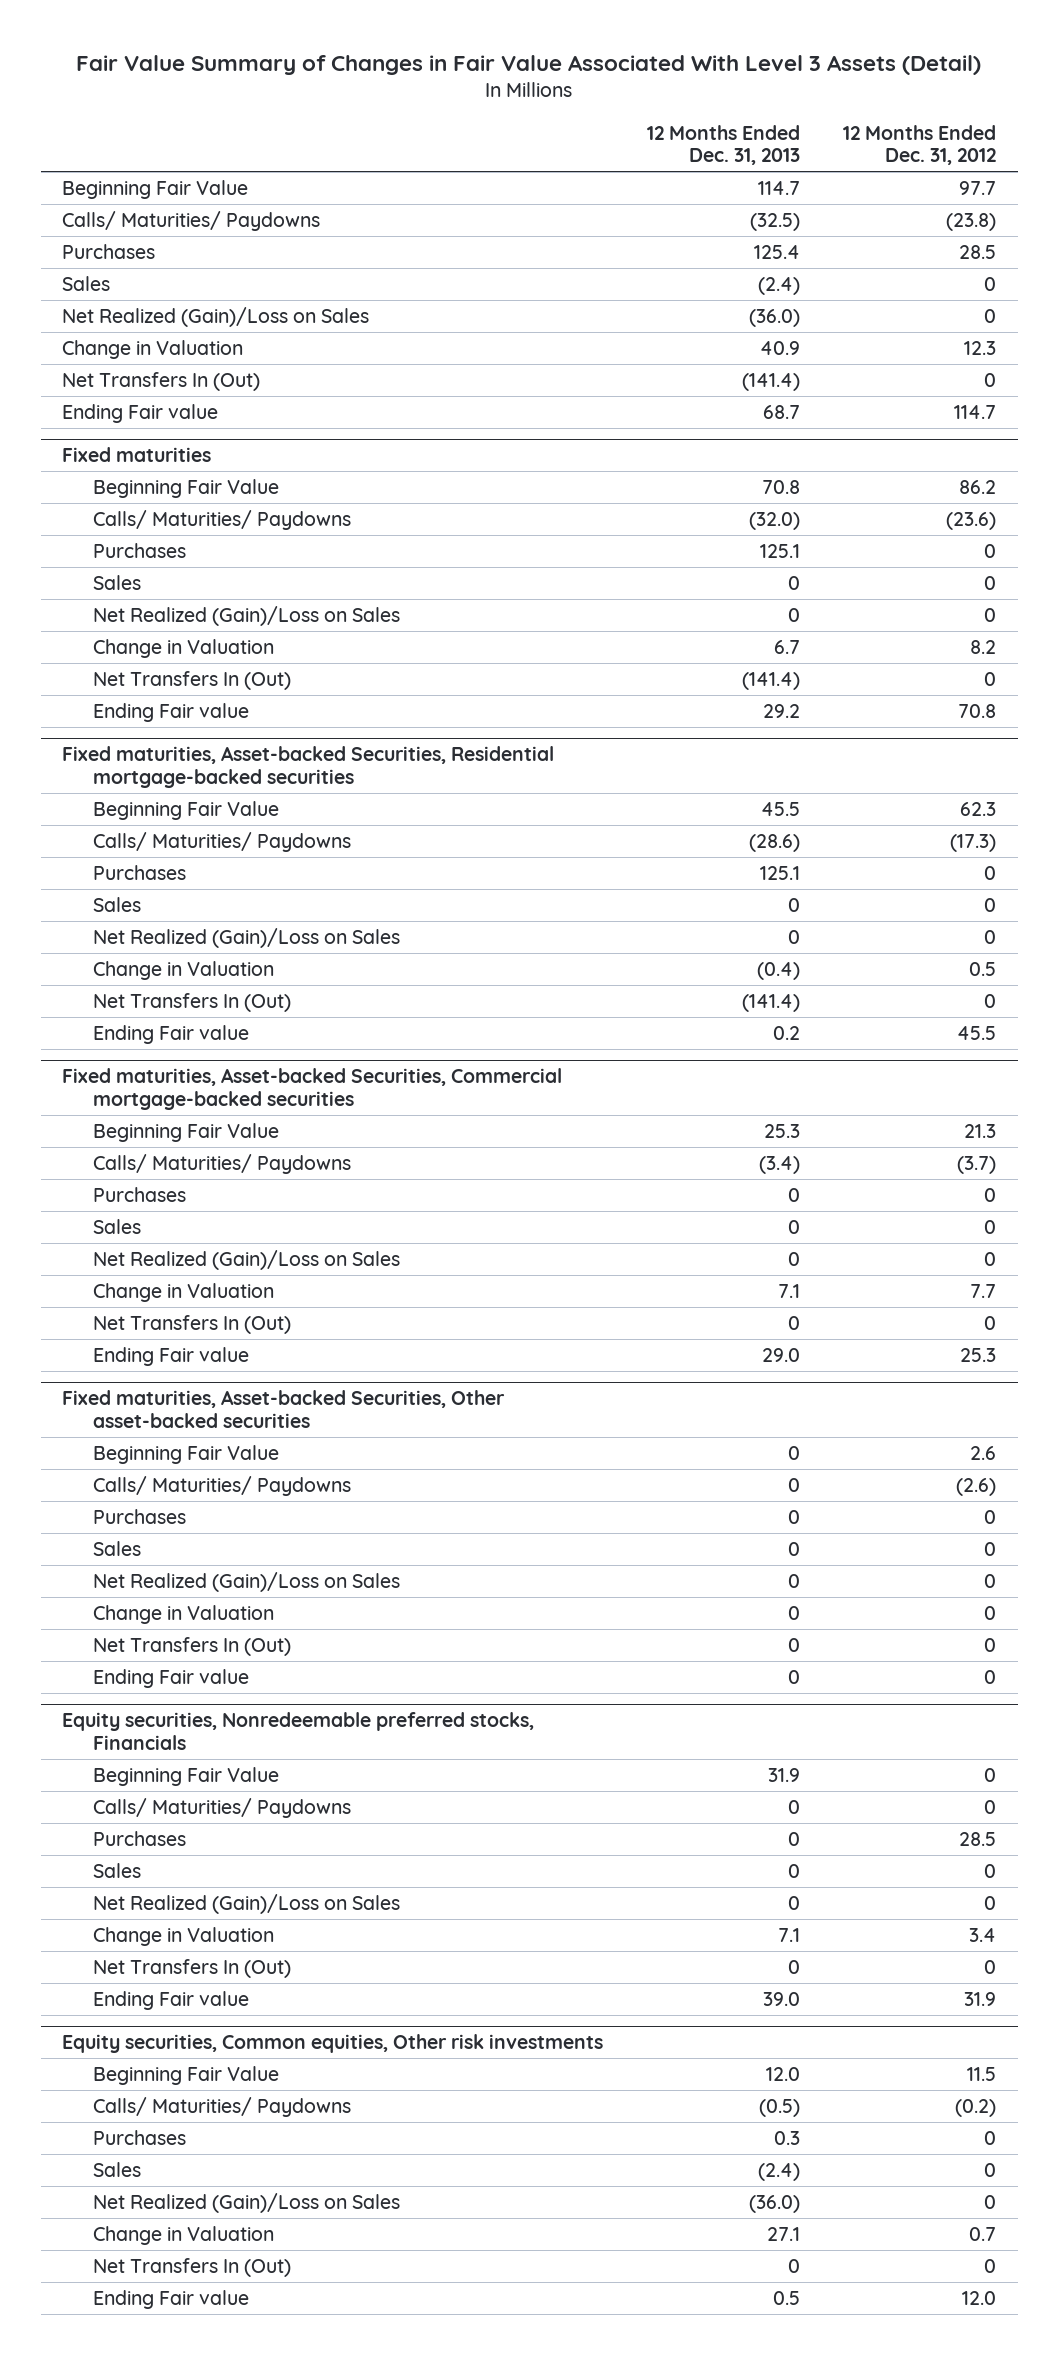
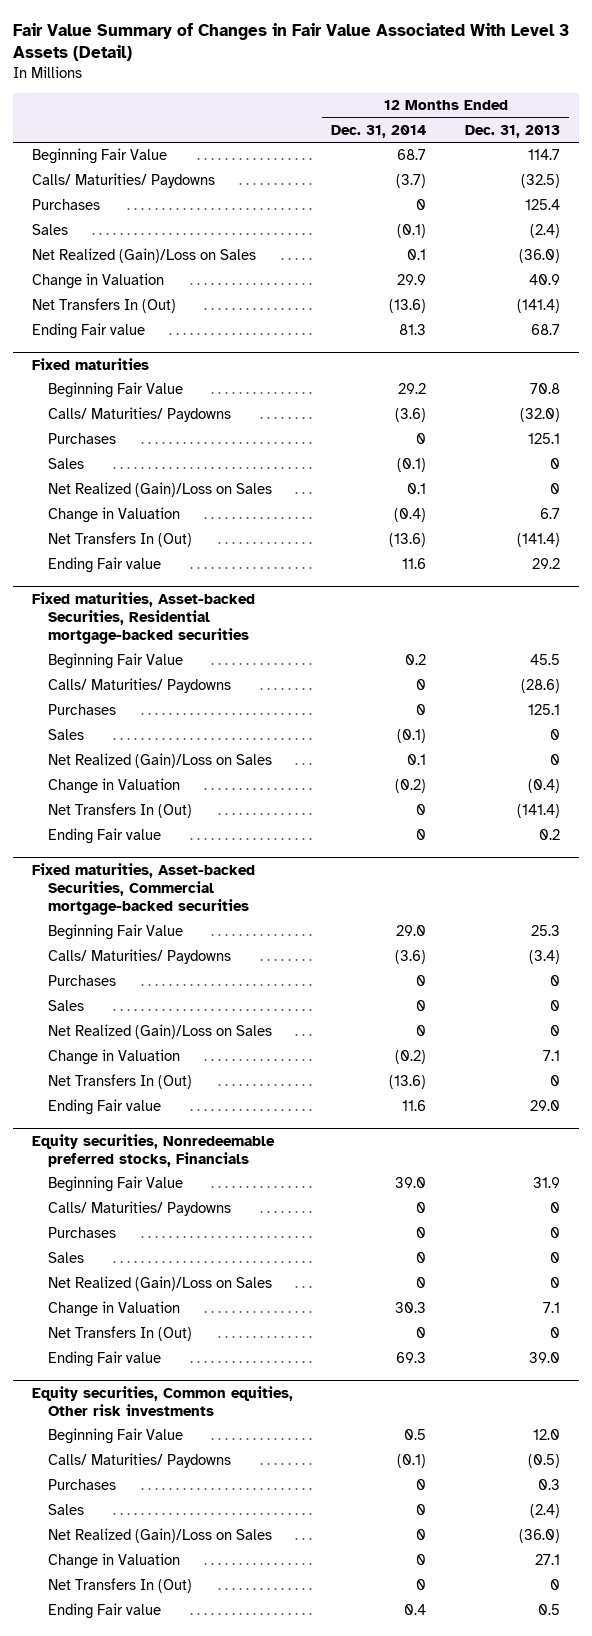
- | 12 Months Ended Dec. 31, 2013 | 12 Months Ended Dec. 31, 2012
+ | 12 Months Ended Dec. 31, 2014 | 12 Months Ended Dec. 31, 2013
- Fixed maturities, Asset-backed Securities, Other asset-backed securities
- Beginning Fair Value | 0 | 2.6
- Calls/ Maturities/ Paydowns | 0 | (2.6)
- Purchases | 0 | 0
- Sales | 0 | 0
- Net Realized (Gain)/Loss on Sales | 0 | 0
- Change in Valuation | 0 | 0
- Net Transfers In (Out) | 0 | 0
- Ending Fair value | 0 | 0

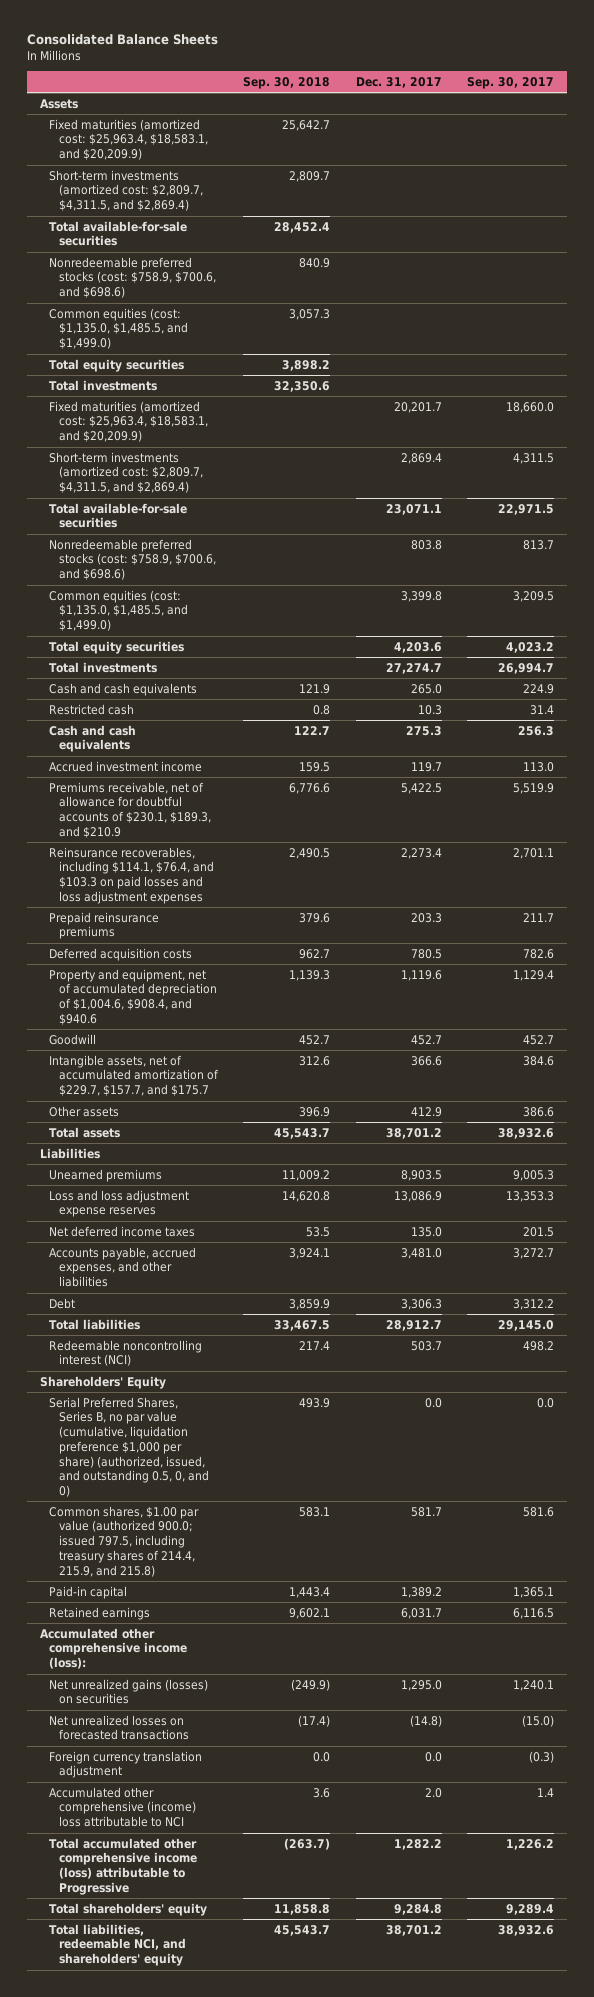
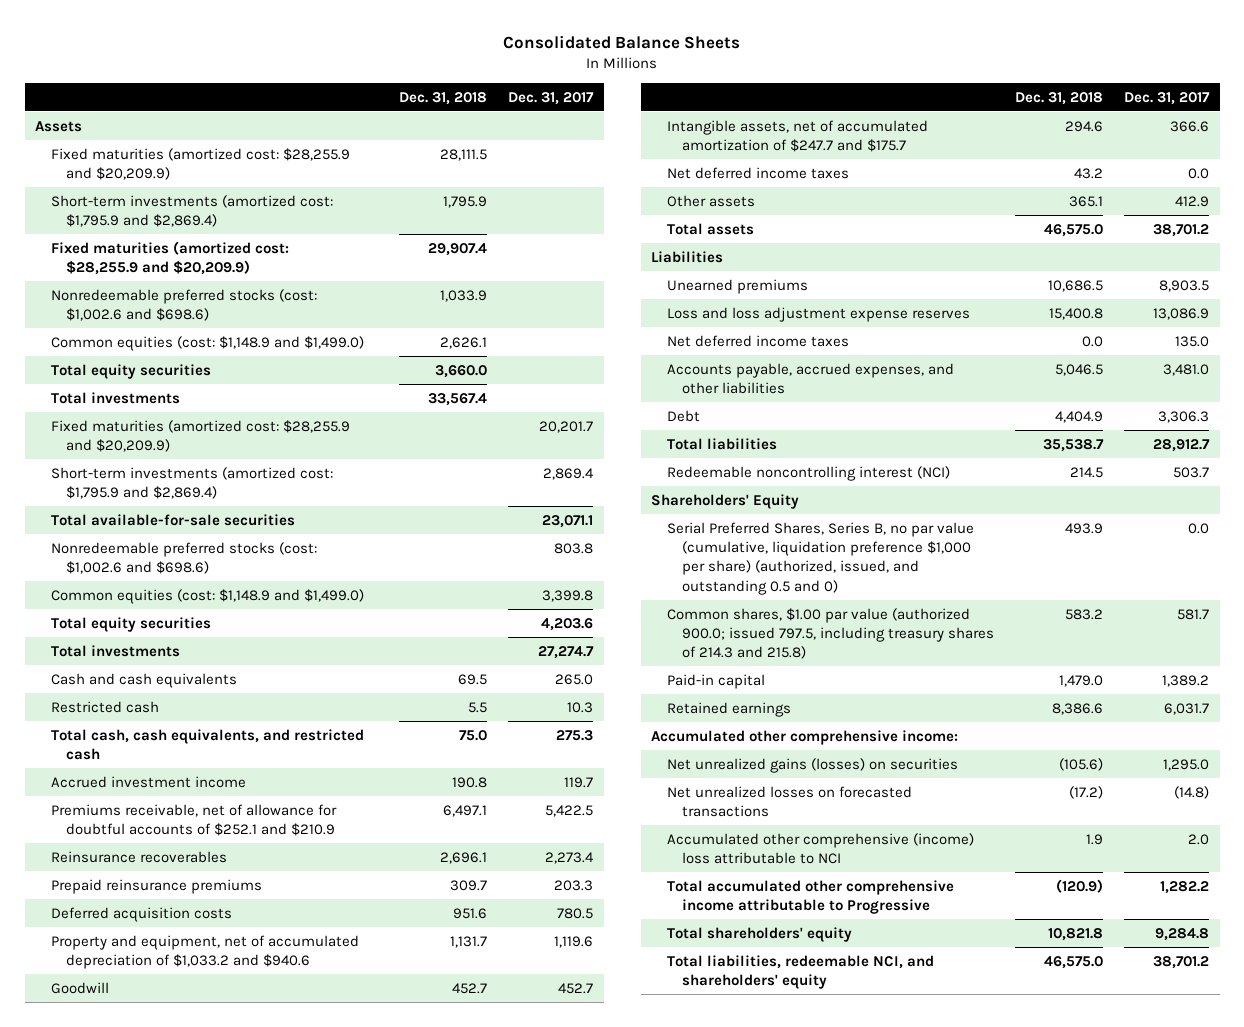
- | Sep. 30, 2018 | Dec. 31, 2017 | Sep. 30, 2017
+ | Dec. 31, 2018 | Dec. 31, 2017
- Fixed maturities (amortized cost: $25,963.4, $18,583.1, and $20,209.9) | 25,642.7 | |
- Short-term investments (amortized cost: $2,809.7, $4,311.5, and $2,869.4) | 2,809.7 | |
- Total available-for-sale securities | 28,452.4 | |
- Nonredeemable preferred stocks (cost: $758.9, $700.6, and $698.6) | 840.9 | |
- Common equities (cost: $1,135.0, $1,485.5, and $1,499.0) | 3,057.3 | |
+ Fixed maturities (amortized cost: $28,255.9 and $20,209.9) | 28,111.5 |
+ Short-term investments (amortized cost: $1,795.9 and $2,869.4) | 1,795.9 |
+ Fixed maturities (amortized cost: $28,255.9 and $20,209.9) | 29,907.4 |
+ Nonredeemable preferred stocks (cost: $1,002.6 and $698.6) | 1,033.9 |
+ Common equities (cost: $1,148.9 and $1,499.0) | 2,626.1 |
- Fixed maturities (amortized cost: $25,963.4, $18,583.1, and $20,209.9) | | 20,201.7 | 18,660.0
- Short-term investments (amortized cost: $2,809.7, $4,311.5, and $2,869.4) | | 2,869.4 | 4,311.5
+ Fixed maturities (amortized cost: $28,255.9 and $20,209.9) | | 20,201.7
+ Short-term investments (amortized cost: $1,795.9 and $2,869.4) | | 2,869.4
- Nonredeemable preferred stocks (cost: $758.9, $700.6, and $698.6) | | 803.8 | 813.7
- Common equities (cost: $1,135.0, $1,485.5, and $1,499.0) | | 3,399.8 | 3,209.5
+ Nonredeemable preferred stocks (cost: $1,002.6 and $698.6) | | 803.8
+ Common equities (cost: $1,148.9 and $1,499.0) | | 3,399.8
- Cash and cash equivalents | 122.7 | 275.3 | 256.3
+ Total cash, cash equivalents, and restricted cash | 75.0 | 275.3
- Premiums receivable, net of allowance for doubtful accounts of $230.1, $189.3, and $210.9 | 6,776.6 | 5,422.5 | 5,519.9
- Reinsurance recoverables, including $114.1, $76.4, and $103.3 on paid losses and loss adjustment expenses | 2,490.5 | 2,273.4 | 2,701.1
+ Premiums receivable, net of allowance for doubtful accounts of $252.1 and $210.9 | 6,497.1 | 5,422.5
+ Reinsurance recoverables | 2,696.1 | 2,273.4
- Property and equipment, net of accumulated depreciation of $1,004.6, $908.4, and $940.6 | 1,139.3 | 1,119.6 | 1,129.4
+ Property and equipment, net of accumulated depreciation of $1,033.2 and $940.6 | 1,131.7 | 1,119.6
- Intangible assets, net of accumulated amortization of $229.7, $157.7, and $175.7 | 312.6 | 366.6 | 384.6
+ Intangible assets, net of accumulated amortization of $247.7 and $175.7 | 294.6 | 366.6
+ Net deferred income taxes | 43.2 | 0.0
- Serial Preferred Shares, Series B, no par value (cumulative, liquidation preference $1,000 per share) (authorized, issued, and outstanding 0.5, 0, and 0) | 493.9 | 0.0 | 0.0
- Common shares, $1.00 par value (authorized 900.0; issued 797.5, including treasury shares of 214.4, 215.9, and 215.8) | 583.1 | 581.7 | 581.6
+ Serial Preferred Shares, Series B, no par value (cumulative, liquidation preference $1,000 per share) (authorized, issued, and outstanding 0.5 and 0) | 493.9 | 0.0
+ Common shares, $1.00 par value (authorized 900.0; issued 797.5, including treasury shares of 214.3 and 215.8) | 583.2 | 581.7
- Accumulated other comprehensive income (loss):
+ Accumulated other comprehensive income:
- Foreign currency translation adjustment | 0.0 | 0.0 | (0.3)
- Total accumulated other comprehensive income (loss) attributable to Progressive | (263.7) | 1,282.2 | 1,226.2
+ Total accumulated other comprehensive income attributable to Progressive | (120.9) | 1,282.2

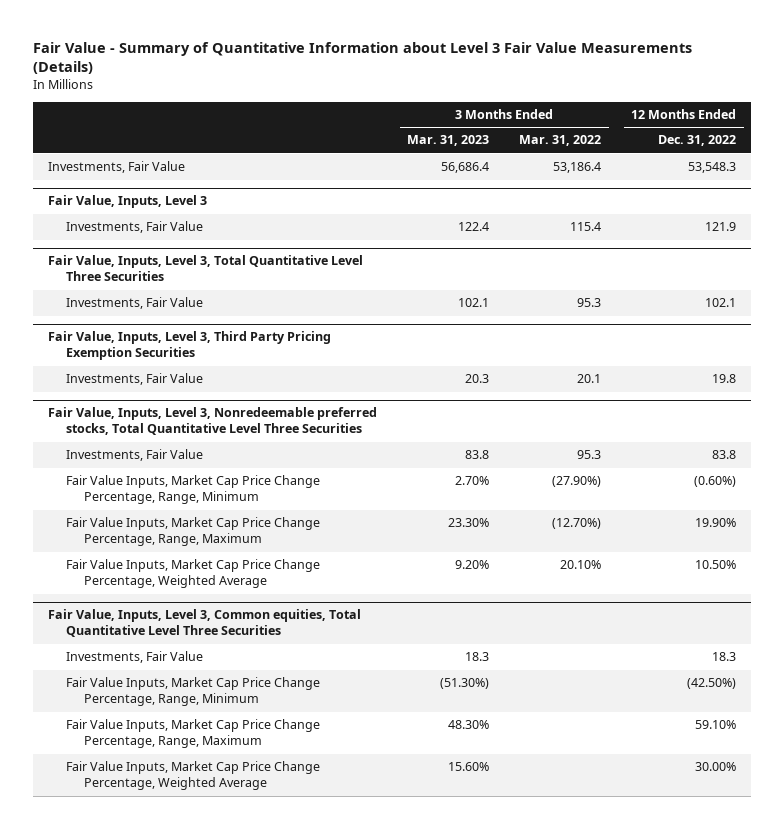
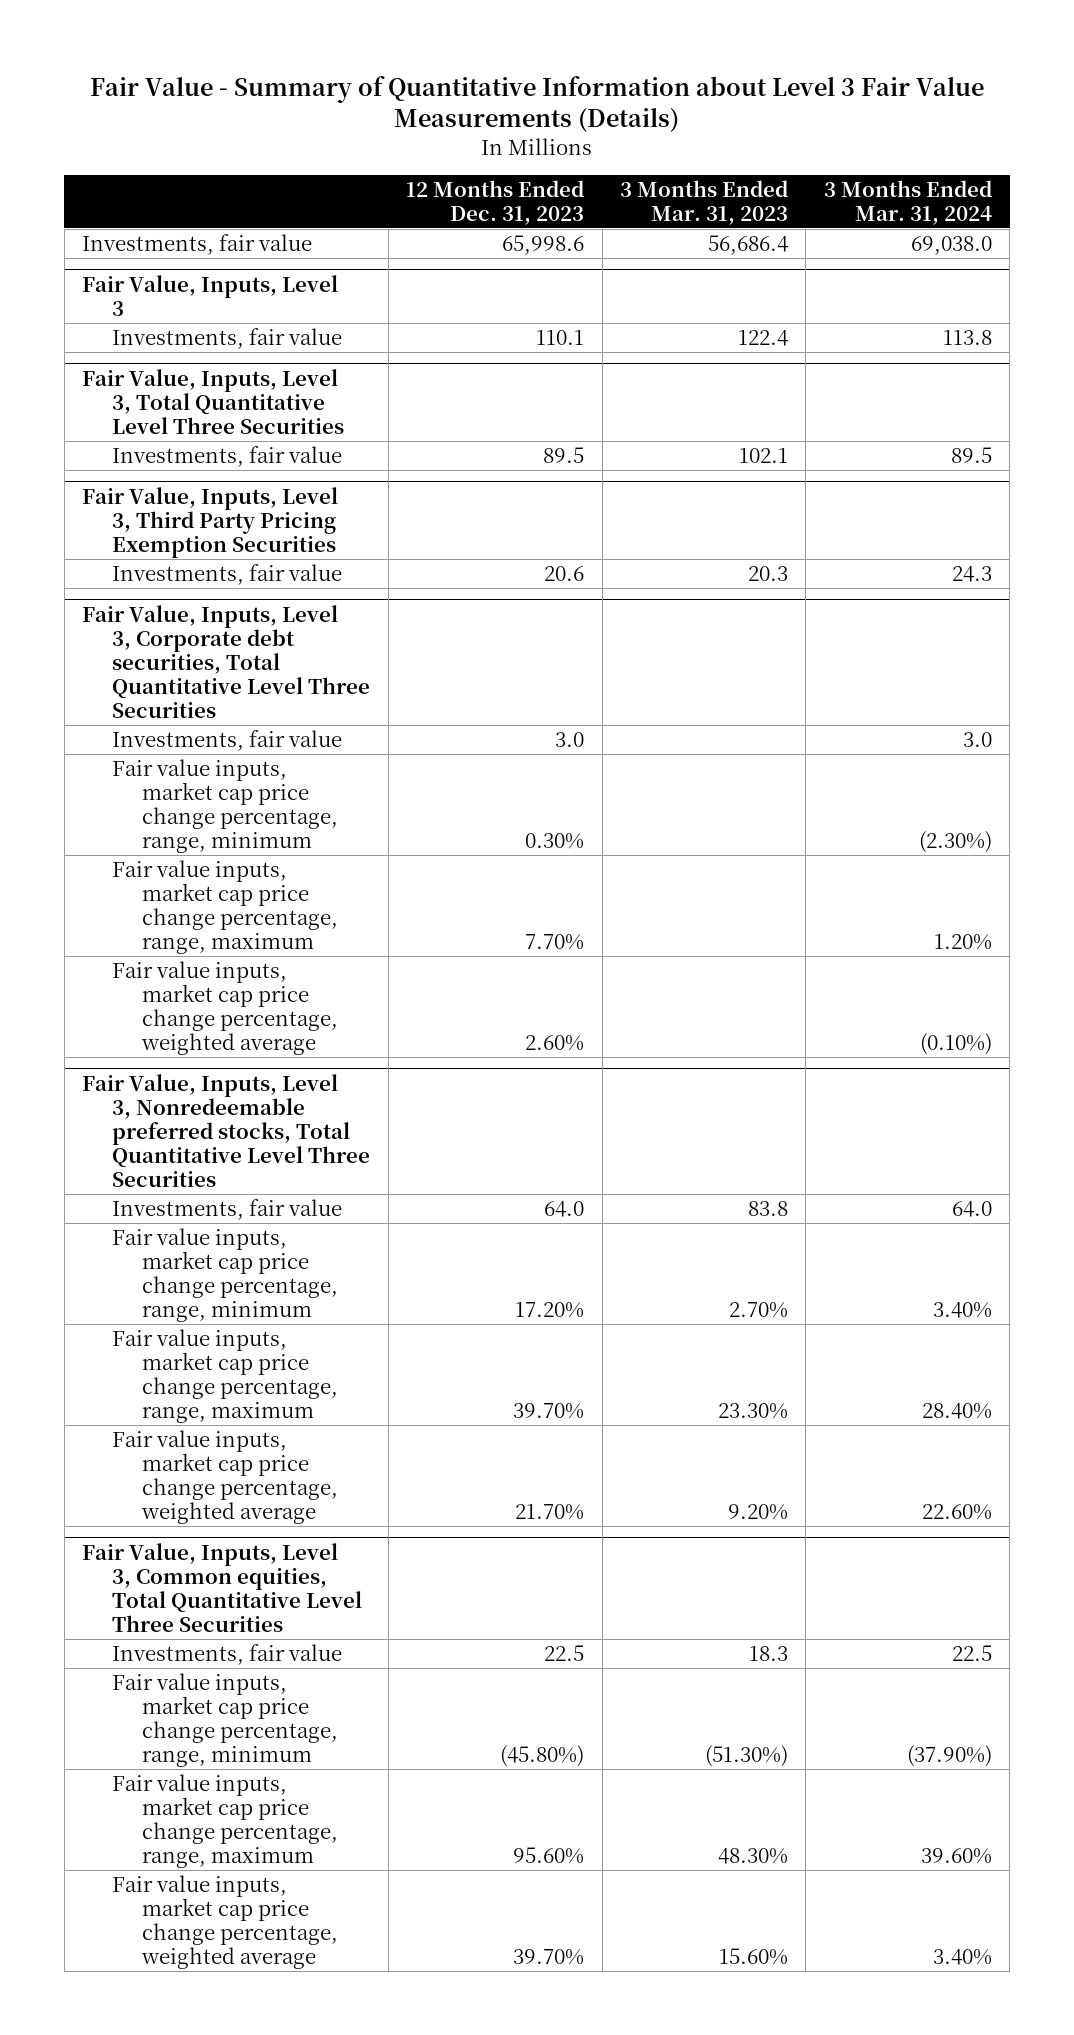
- | 3 Months Ended Mar. 31, 2023 | 3 Months Ended Mar. 31, 2022 | 12 Months Ended Dec. 31, 2022
+ | 12 Months Ended Dec. 31, 2023 | 3 Months Ended Mar. 31, 2023 | 3 Months Ended Mar. 31, 2024
- Investments, Fair Value | 56,686.4 | 53,186.4 | 53,548.3
+ Investments, fair value | 65,998.6 | 56,686.4 | 69,038.0
@ Fair Value, Inputs, Level 3
- Investments, Fair Value | 122.4 | 115.4 | 121.9
+ Investments, fair value | 110.1 | 122.4 | 113.8
@ Fair Value, Inputs, Level 3, Total Quantitative Level Three Securities
- Investments, Fair Value | 102.1 | 95.3 | 102.1
+ Investments, fair value | 89.5 | 102.1 | 89.5
@ Fair Value, Inputs, Level 3, Third Party Pricing Exemption Securities
- Investments, Fair Value | 20.3 | 20.1 | 19.8
+ Investments, fair value | 20.6 | 20.3 | 24.3
+ Fair Value, Inputs, Level 3, Corporate debt securities, Total Quantitative Level Three Securities
+ Investments, fair value | 3.0 | | 3.0
+ Fair value inputs, market cap price change percentage, range, minimum | 0.30% | | (2.30%)
+ Fair value inputs, market cap price change percentage, range, maximum | 7.70% | | 1.20%
+ Fair value inputs, market cap price change percentage, weighted average | 2.60% | | (0.10%)
@ Fair Value, Inputs, Level 3, Nonredeemable preferred stocks, Total Quantitative Level Three Securities
- Investments, Fair Value | 83.8 | 95.3 | 83.8
- Fair Value Inputs, Market Cap Price Change Percentage, Range, Minimum | 2.70% | (27.90%) | (0.60%)
- Fair Value Inputs, Market Cap Price Change Percentage, Range, Maximum | 23.30% | (12.70%) | 19.90%
- Fair Value Inputs, Market Cap Price Change Percentage, Weighted Average | 9.20% | 20.10% | 10.50%
+ Investments, fair value | 64.0 | 83.8 | 64.0
+ Fair value inputs, market cap price change percentage, range, minimum | 17.20% | 2.70% | 3.40%
+ Fair value inputs, market cap price change percentage, range, maximum | 39.70% | 23.30% | 28.40%
+ Fair value inputs, market cap price change percentage, weighted average | 21.70% | 9.20% | 22.60%
@ Fair Value, Inputs, Level 3, Common equities, Total Quantitative Level Three Securities
- Investments, Fair Value | 18.3 | | 18.3
- Fair Value Inputs, Market Cap Price Change Percentage, Range, Minimum | (51.30%) | | (42.50%)
- Fair Value Inputs, Market Cap Price Change Percentage, Range, Maximum | 48.30% | | 59.10%
- Fair Value Inputs, Market Cap Price Change Percentage, Weighted Average | 15.60% | | 30.00%
+ Investments, fair value | 22.5 | 18.3 | 22.5
+ Fair value inputs, market cap price change percentage, range, minimum | (45.80%) | (51.30%) | (37.90%)
+ Fair value inputs, market cap price change percentage, range, maximum | 95.60% | 48.30% | 39.60%
+ Fair value inputs, market cap price change percentage, weighted average | 39.70% | 15.60% | 3.40%

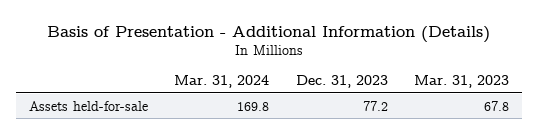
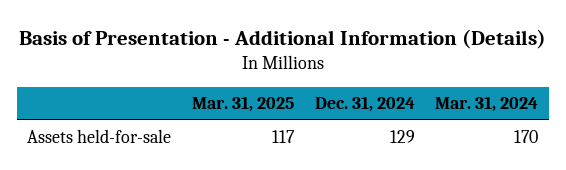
- | Mar. 31, 2024 | Dec. 31, 2023 | Mar. 31, 2023
+ | Mar. 31, 2025 | Dec. 31, 2024 | Mar. 31, 2024
- Assets held-for-sale | 169.8 | 77.2 | 67.8
+ Assets held-for-sale | 117 | 129 | 170

